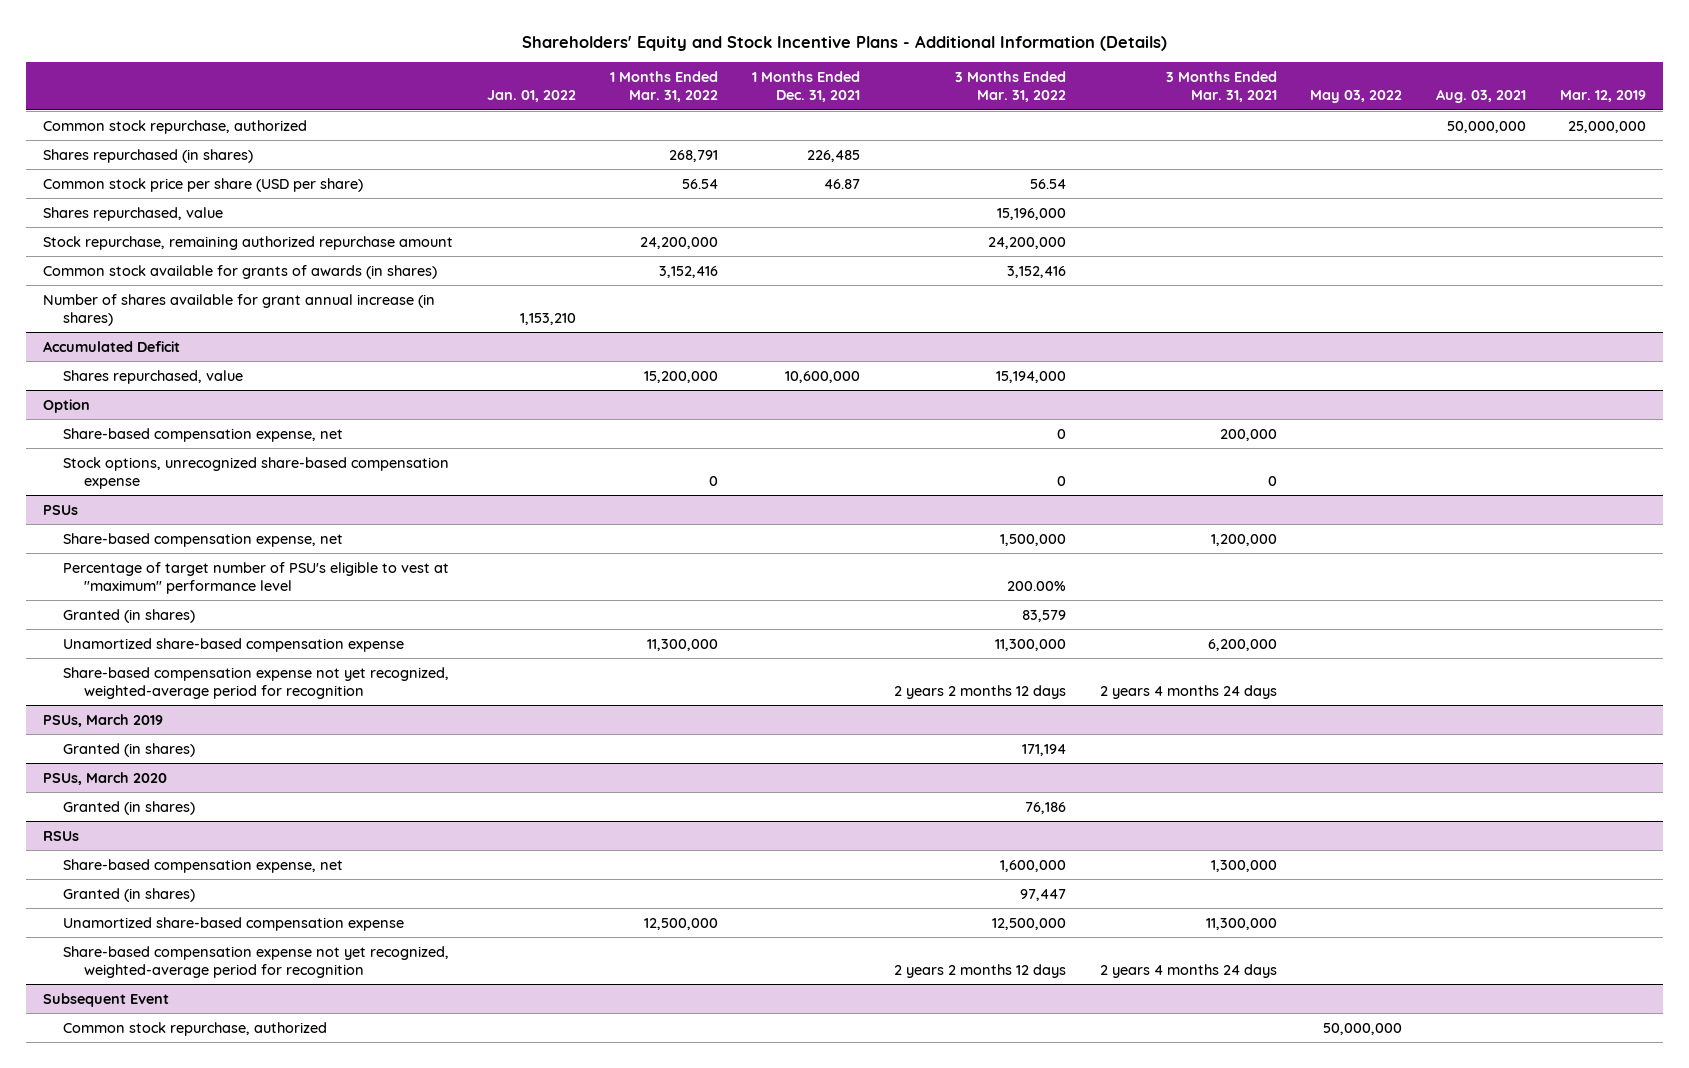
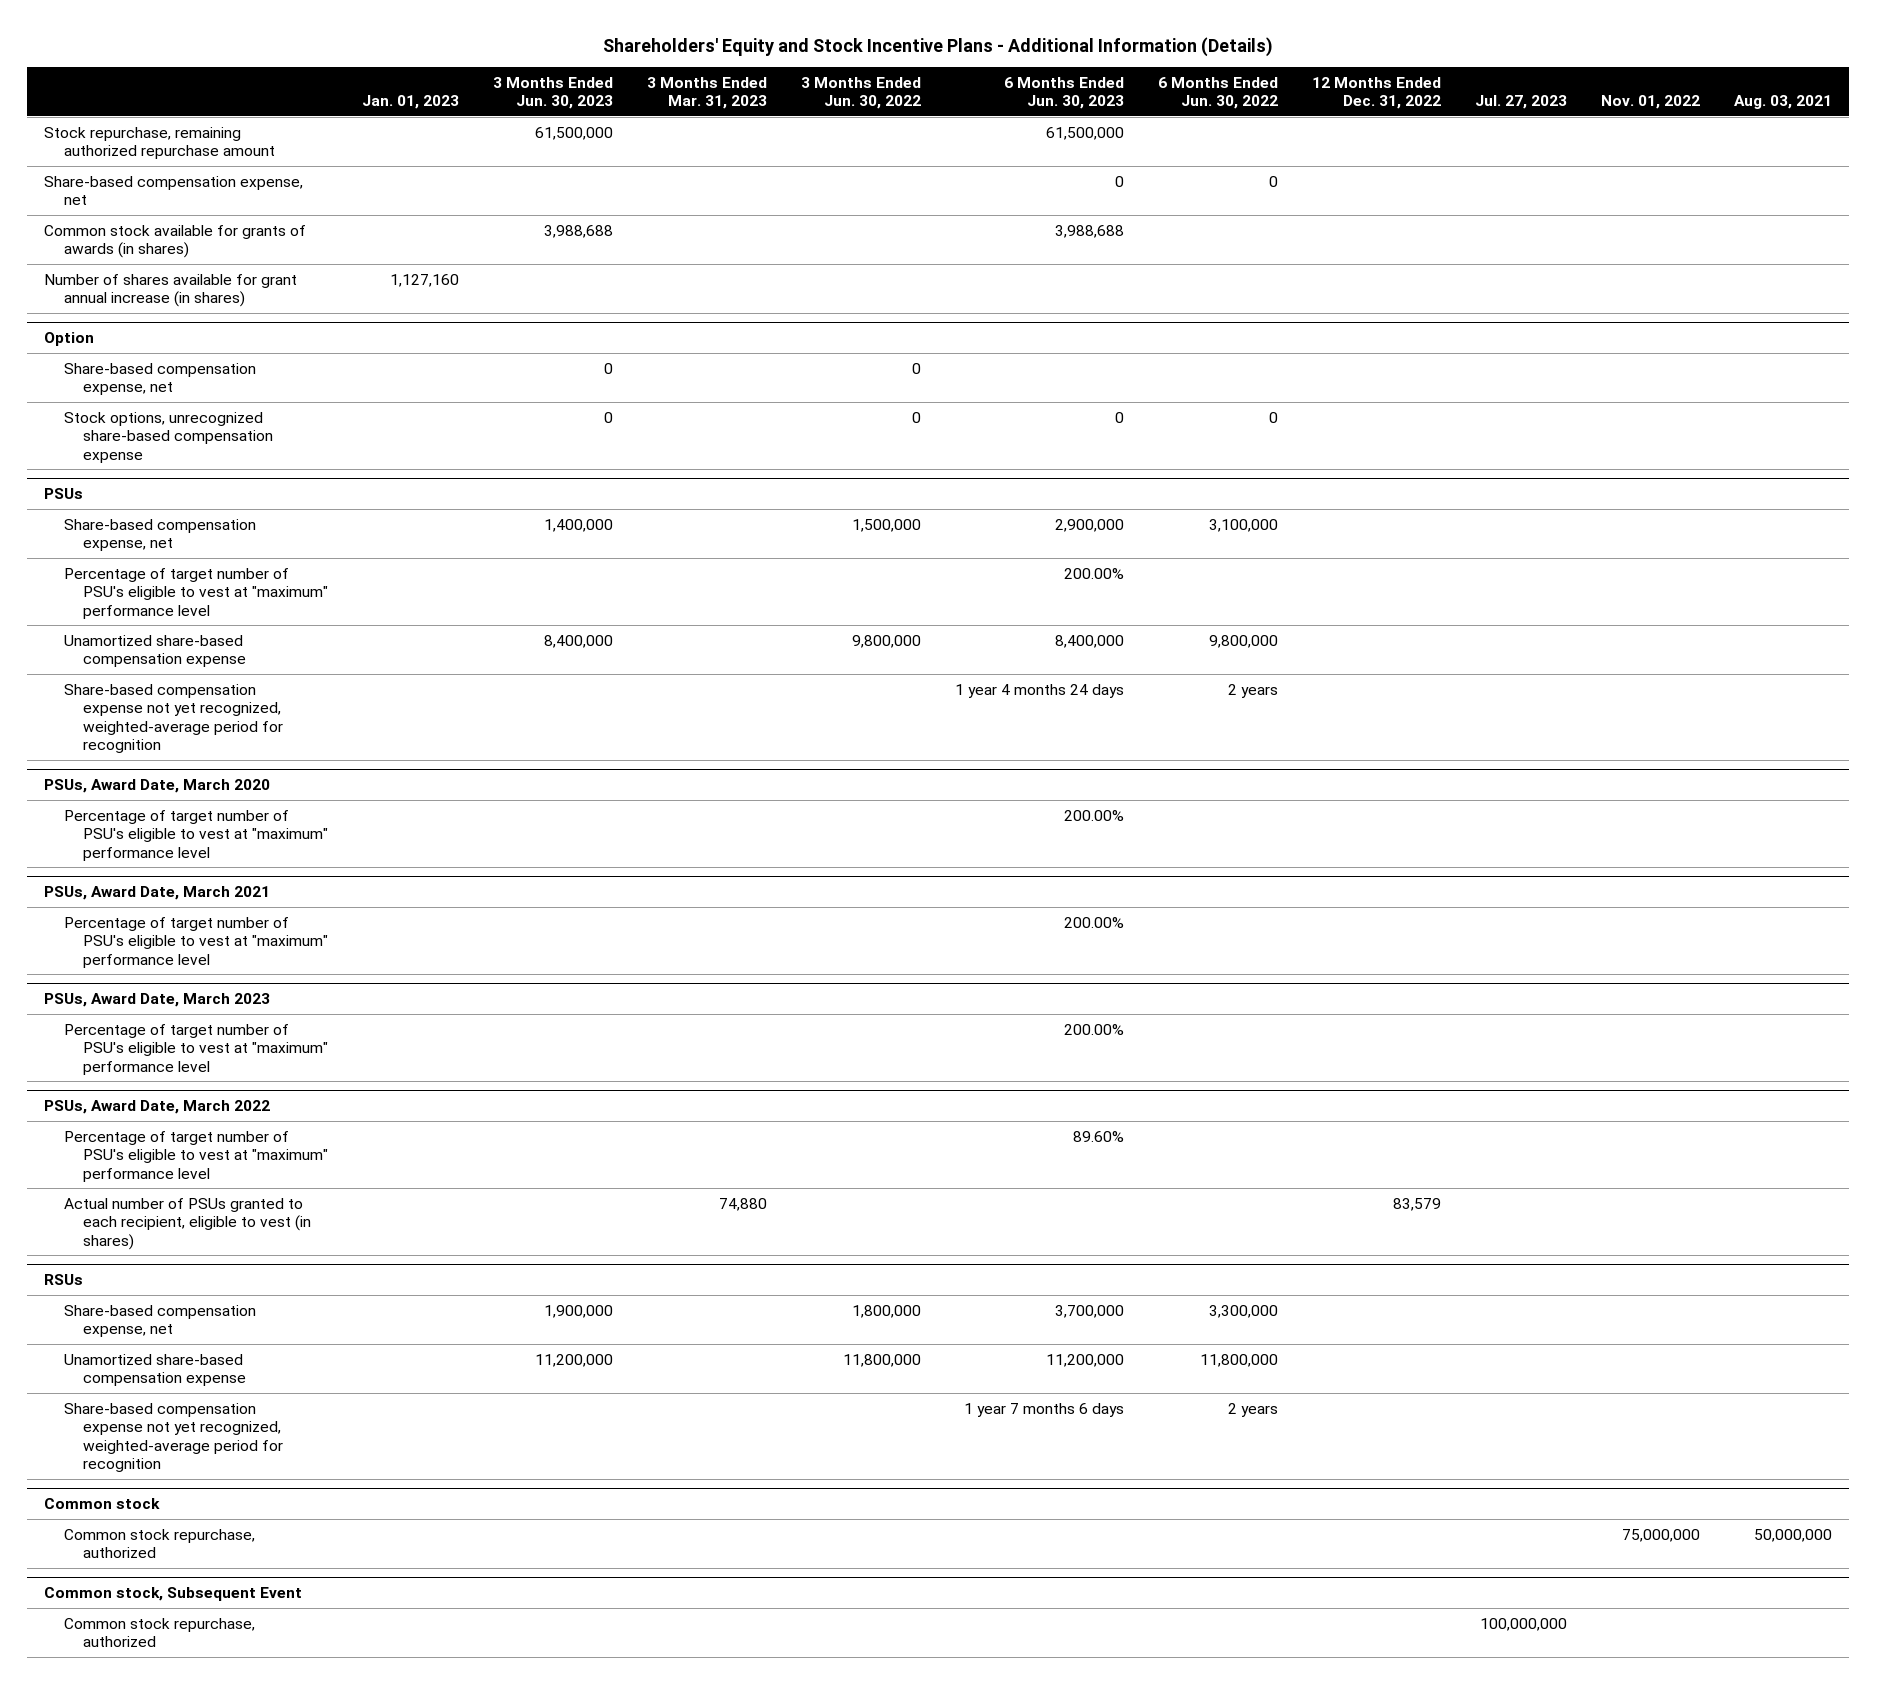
- | Jan. 01, 2022 | 1 Months Ended Mar. 31, 2022 | 1 Months Ended Dec. 31, 2021 | 3 Months Ended Mar. 31, 2022 | 3 Months Ended Mar. 31, 2021 | May 03, 2022 | Aug. 03, 2021 | Mar. 12, 2019
+ | Jan. 01, 2023 | 3 Months Ended Jun. 30, 2023 | 3 Months Ended Mar. 31, 2023 | 3 Months Ended Jun. 30, 2022 | 6 Months Ended Jun. 30, 2023 | 6 Months Ended Jun. 30, 2022 | 12 Months Ended Dec. 31, 2022 | Jul. 27, 2023 | Nov. 01, 2022 | Aug. 03, 2021
- Common stock repurchase, authorized | | | | | | | 50,000,000 | 25,000,000
- Shares repurchased (in shares) | | 268,791 | 226,485 | | | | |
- Common stock price per share (USD per share) | | 56.54 | 46.87 | 56.54 | | | |
- Shares repurchased, value | | | | 15,196,000 | | | |
+ Share-based compensation expense, net | | | | | 0 | 0 | | | |
- Accumulated Deficit
- Shares repurchased, value | | 15,200,000 | 10,600,000 | 15,194,000 | | | |
@ PSUs
- Granted (in shares) | | | | 83,579 | | | |
- PSUs, March 2019
- Granted (in shares) | | | | 171,194 | | | |
- PSUs, March 2020
- Granted (in shares) | | | | 76,186 | | | |
+ PSUs, Award Date, March 2020
+ Percentage of target number of PSU's eligible to vest at "maximum" performance level | | | | | 200.00% | | | | |
+ PSUs, Award Date, March 2021
+ Percentage of target number of PSU's eligible to vest at "maximum" performance level | | | | | 200.00% | | | | |
+ PSUs, Award Date, March 2023
+ Percentage of target number of PSU's eligible to vest at "maximum" performance level | | | | | 200.00% | | | | |
+ PSUs, Award Date, March 2022
+ Percentage of target number of PSU's eligible to vest at "maximum" performance level | | | | | 89.60% | | | | |
+ Actual number of PSUs granted to each recipient, eligible to vest (in shares) | | | 74,880 | | | | 83,579 | | |
@ RSUs
- Granted (in shares) | | | | 97,447 | | | |
- Subsequent Event
+ Common stock
+ Common stock repurchase, authorized | | | | | | | | | 75,000,000 | 50,000,000
+ Common stock, Subsequent Event

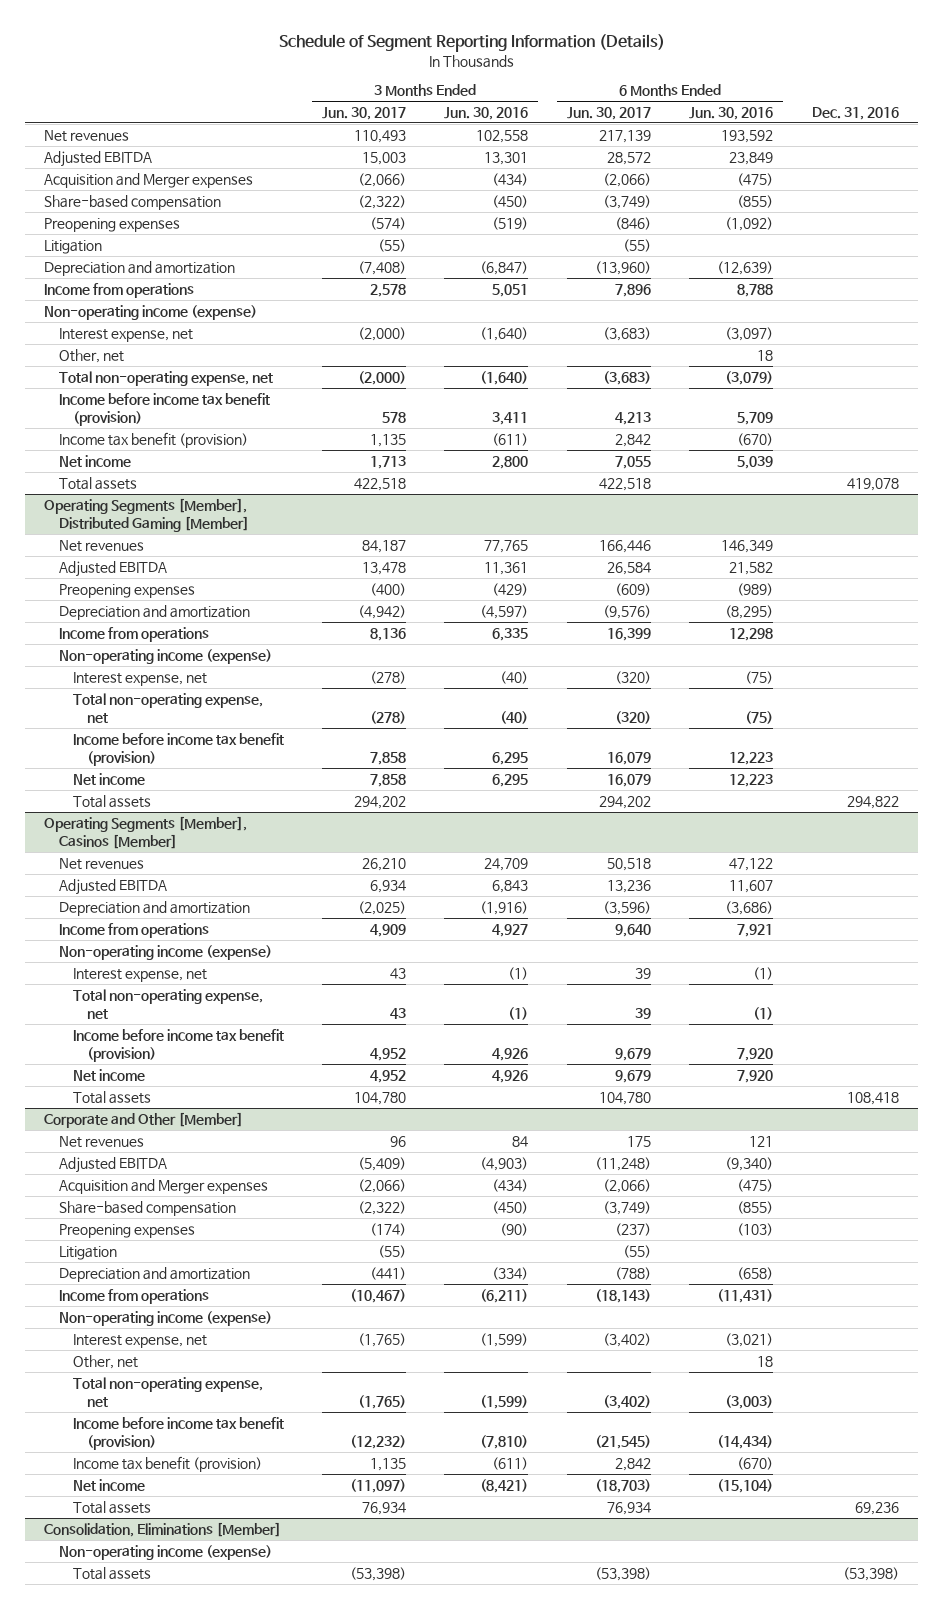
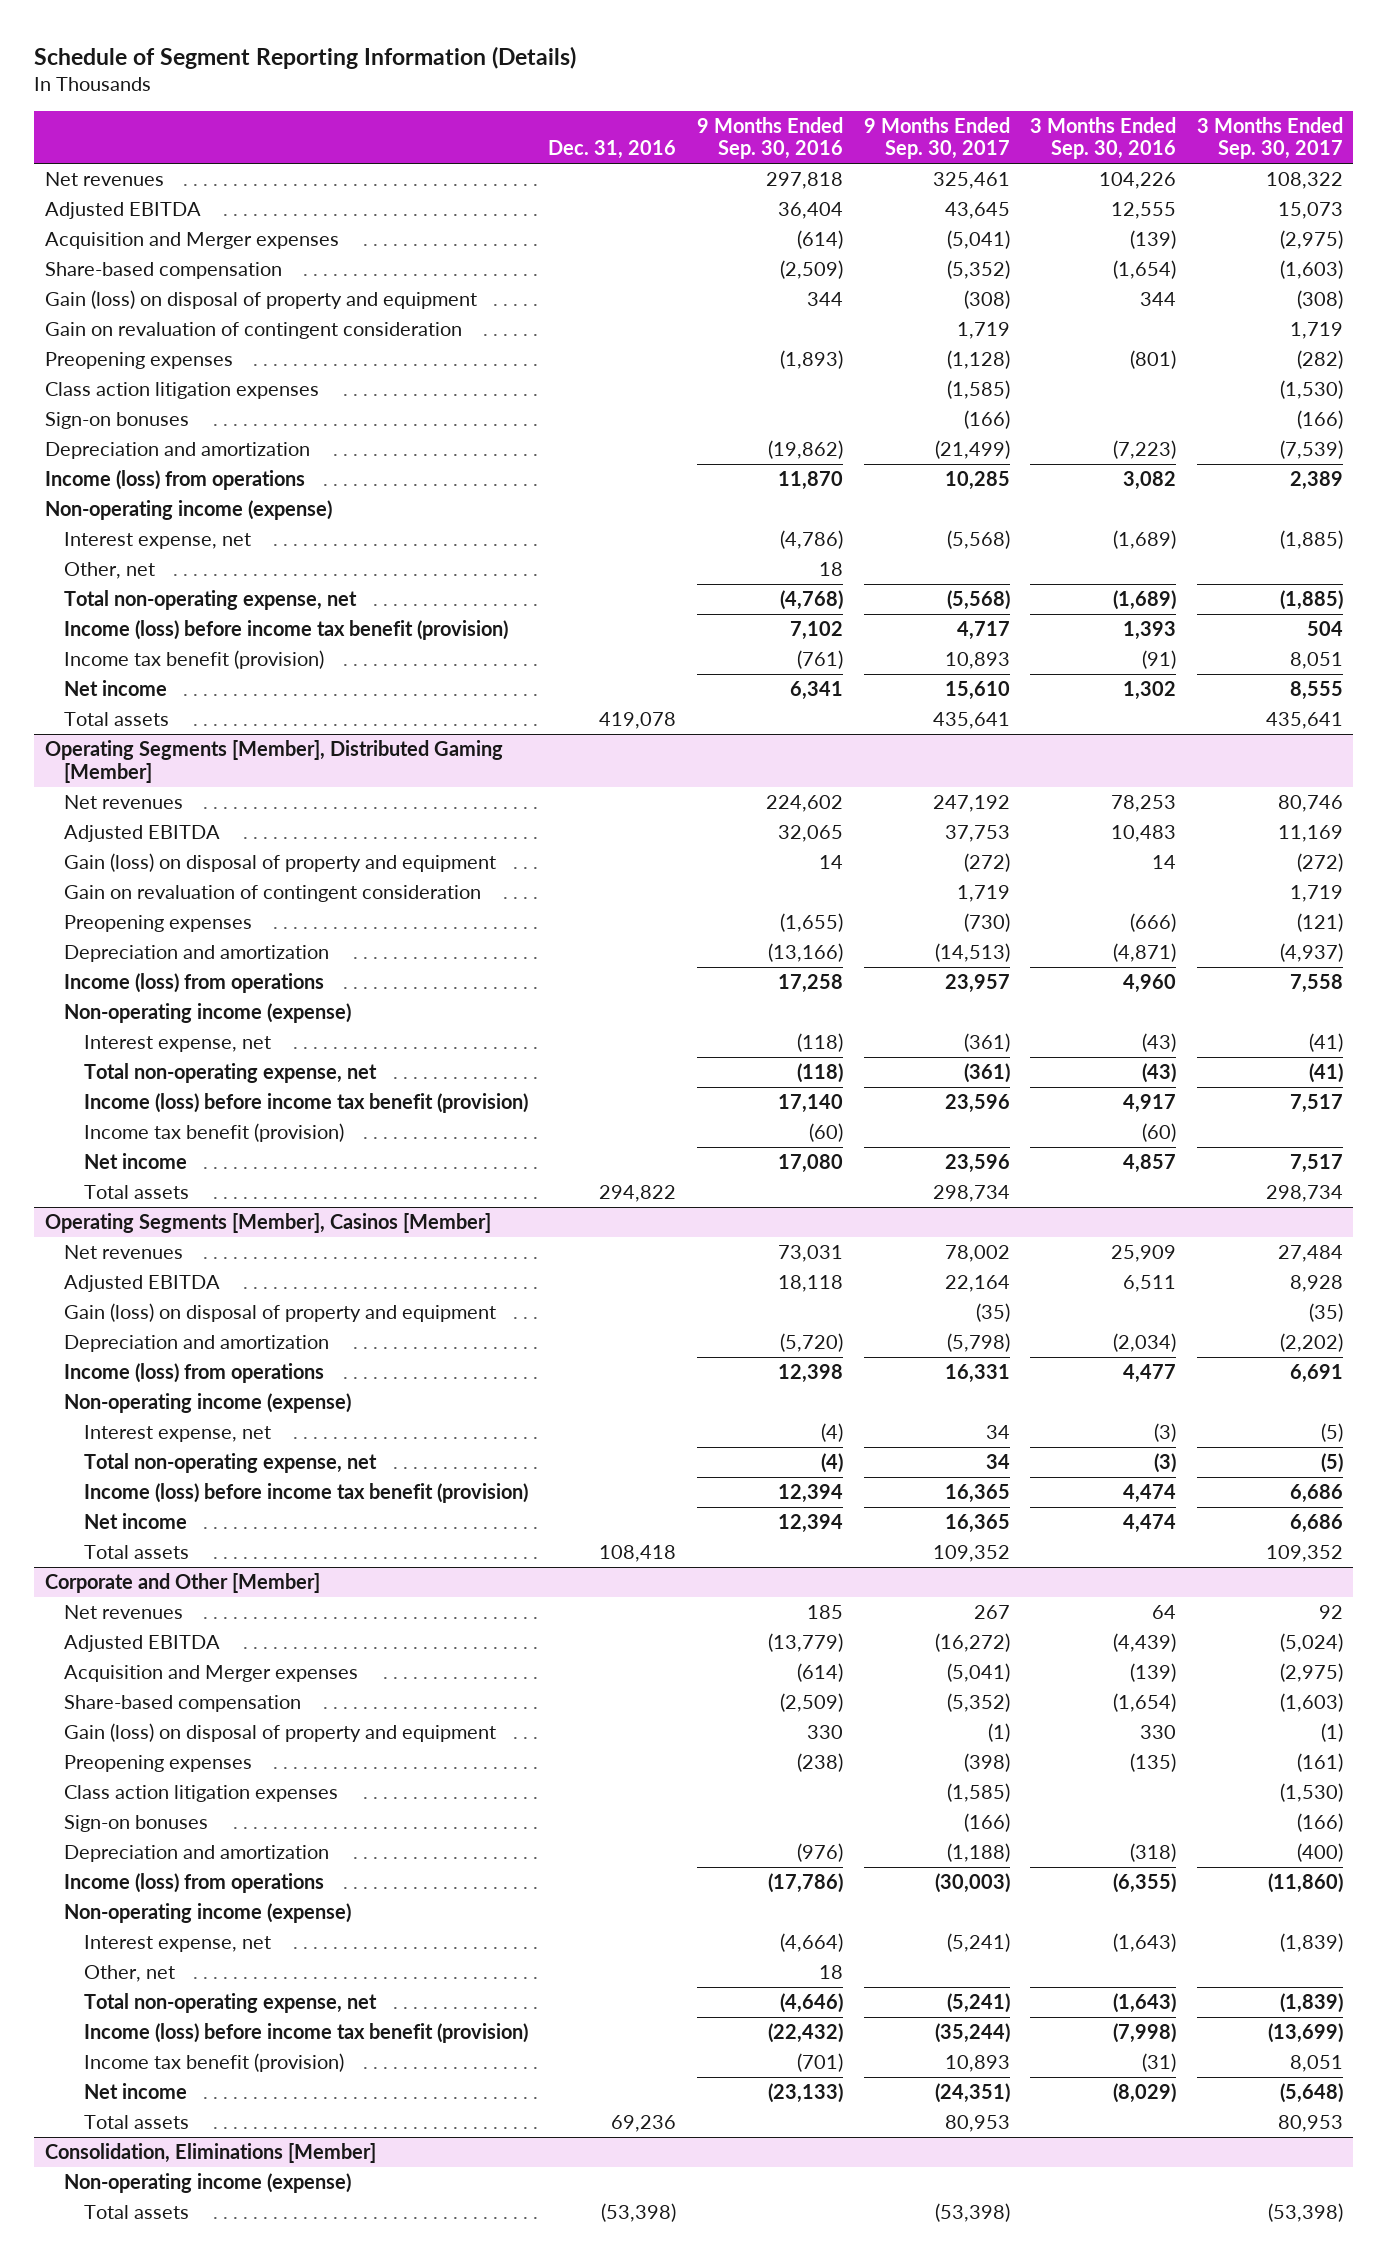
- | 3 Months Ended Jun. 30, 2017 | 3 Months Ended Jun. 30, 2016 | 6 Months Ended Jun. 30, 2017 | 6 Months Ended Jun. 30, 2016 | Dec. 31, 2016
+ | Dec. 31, 2016 | 9 Months Ended Sep. 30, 2016 | 9 Months Ended Sep. 30, 2017 | 3 Months Ended Sep. 30, 2016 | 3 Months Ended Sep. 30, 2017
+ Gain (loss) on disposal of property and equipment | | 344 | (308) | 344 | (308)
+ Gain on revaluation of contingent consideration | | | 1,719 | | 1,719
- Litigation | (55) | | (55) | |
+ Class action litigation expenses | | | (1,585) | | (1,530)
+ Sign-on bonuses | | | (166) | | (166)
- Income from operations | 2,578 | 5,051 | 7,896 | 8,788 |
+ Income (loss) from operations | | 11,870 | 10,285 | 3,082 | 2,389
- Income before income tax benefit (provision) | 578 | 3,411 | 4,213 | 5,709 |
+ Income (loss) before income tax benefit (provision) | | 7,102 | 4,717 | 1,393 | 504
@ Operating Segments [Member], Distributed Gaming [Member]
+ Gain (loss) on disposal of property and equipment | | 14 | (272) | 14 | (272)
+ Gain on revaluation of contingent consideration | | | 1,719 | | 1,719
- Income from operations | 8,136 | 6,335 | 16,399 | 12,298 |
+ Income (loss) from operations | | 17,258 | 23,957 | 4,960 | 7,558
- Income before income tax benefit (provision) | 7,858 | 6,295 | 16,079 | 12,223 |
+ Income (loss) before income tax benefit (provision) | | 17,140 | 23,596 | 4,917 | 7,517
+ Income tax benefit (provision) | | (60) | | (60) |
@ Operating Segments [Member], Casinos [Member]
+ Gain (loss) on disposal of property and equipment | | | (35) | | (35)
- Income from operations | 4,909 | 4,927 | 9,640 | 7,921 |
+ Income (loss) from operations | | 12,398 | 16,331 | 4,477 | 6,691
- Income before income tax benefit (provision) | 4,952 | 4,926 | 9,679 | 7,920 |
+ Income (loss) before income tax benefit (provision) | | 12,394 | 16,365 | 4,474 | 6,686
@ Corporate and Other [Member]
+ Gain (loss) on disposal of property and equipment | | 330 | (1) | 330 | (1)
- Litigation | (55) | | (55) | |
+ Class action litigation expenses | | | (1,585) | | (1,530)
+ Sign-on bonuses | | | (166) | | (166)
- Income from operations | (10,467) | (6,211) | (18,143) | (11,431) |
+ Income (loss) from operations | | (17,786) | (30,003) | (6,355) | (11,860)
- Income before income tax benefit (provision) | (12,232) | (7,810) | (21,545) | (14,434) |
+ Income (loss) before income tax benefit (provision) | | (22,432) | (35,244) | (7,998) | (13,699)

